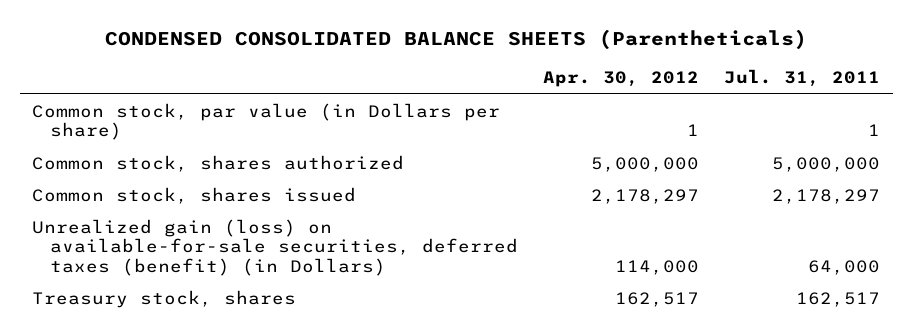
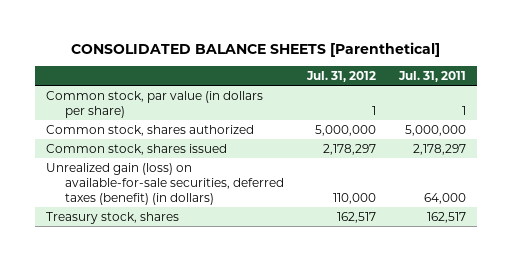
- CONDENSED CONSOLIDATED BALANCE SHEETS (Parentheticals)
+ CONSOLIDATED BALANCE SHEETS [Parenthetical]
- | Apr. 30, 2012 | Jul. 31, 2011
+ | Jul. 31, 2012 | Jul. 31, 2011
- Common stock, par value (in Dollars per share) | 1 | 1
+ Common stock, par value (in dollars per share) | 1 | 1
- Unrealized gain (loss) on available-for-sale securities, deferred taxes (benefit) (in Dollars) | 114,000 | 64,000
+ Unrealized gain (loss) on available-for-sale securities, deferred taxes (benefit) (in dollars) | 110,000 | 64,000

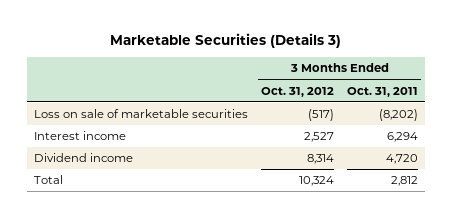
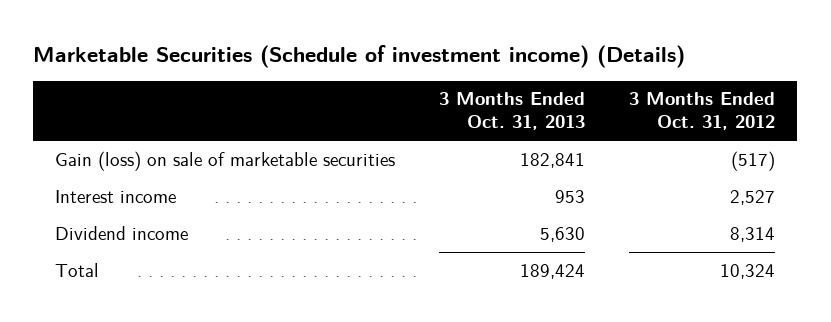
- Marketable Securities (Details 3)
+ Marketable Securities (Schedule of investment income) (Details)
- | 3 Months Ended Oct. 31, 2012 | 3 Months Ended Oct. 31, 2011
+ | 3 Months Ended Oct. 31, 2013 | 3 Months Ended Oct. 31, 2012
- Loss on sale of marketable securities | (517) | (8,202)
+ Gain (loss) on sale of marketable securities | 182,841 | (517)

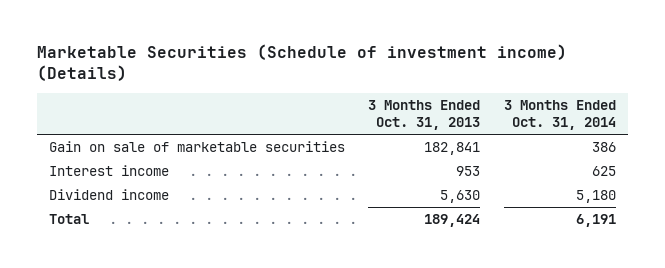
- | 3 Months Ended Oct. 31, 2013 | 3 Months Ended Oct. 31, 2012
+ | 3 Months Ended Oct. 31, 2013 | 3 Months Ended Oct. 31, 2014
- Gain (loss) on sale of marketable securities | 182,841 | (517)
+ Gain on sale of marketable securities | 182,841 | 386

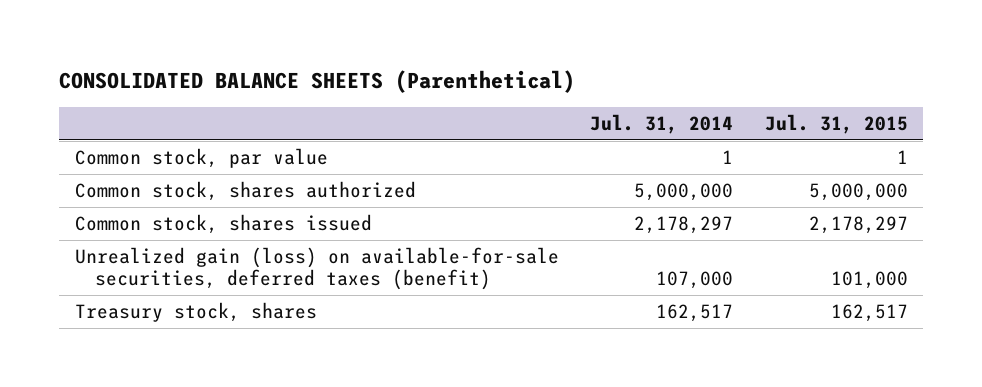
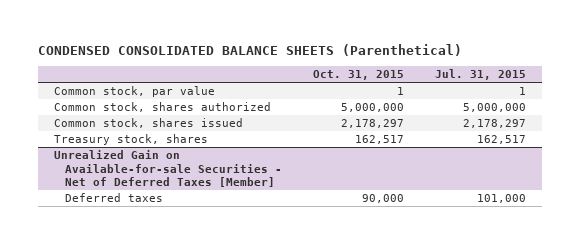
- CONSOLIDATED BALANCE SHEETS (Parenthetical)
+ CONDENSED CONSOLIDATED BALANCE SHEETS (Parenthetical)
- | Jul. 31, 2014 | Jul. 31, 2015
+ | Oct. 31, 2015 | Jul. 31, 2015
- Unrealized gain (loss) on available-for-sale securities, deferred taxes (benefit) | 107,000 | 101,000
+ Unrealized Gain on Available-for-sale Securities - Net of Deferred Taxes [Member]
+ Deferred taxes | 90,000 | 101,000

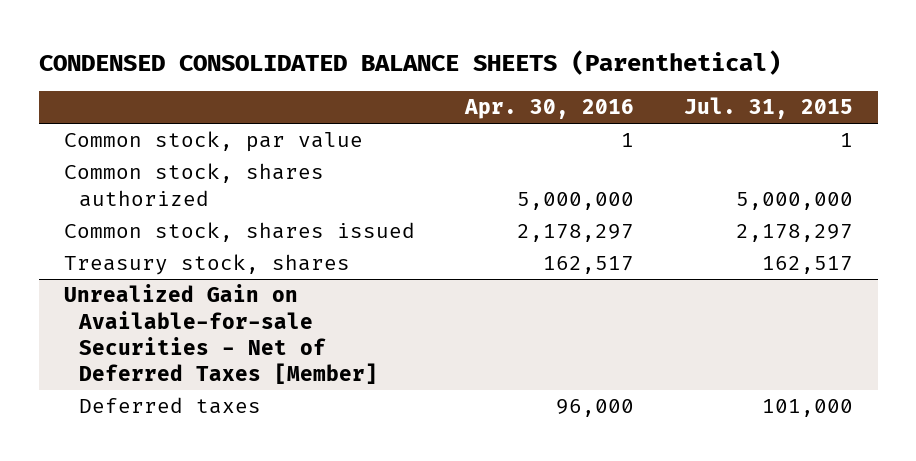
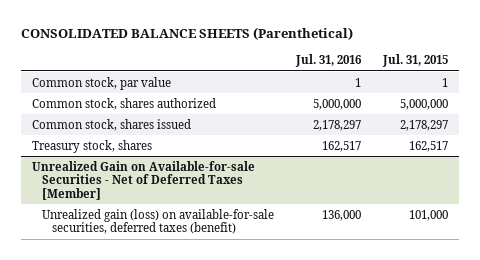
- CONDENSED CONSOLIDATED BALANCE SHEETS (Parenthetical)
+ CONSOLIDATED BALANCE SHEETS (Parenthetical)
- | Apr. 30, 2016 | Jul. 31, 2015
+ | Jul. 31, 2016 | Jul. 31, 2015
@ Unrealized Gain on Available-for-sale Securities - Net of Deferred Taxes [Member]
- Deferred taxes | 96,000 | 101,000
+ Unrealized gain (loss) on available-for-sale securities, deferred taxes (benefit) | 136,000 | 101,000

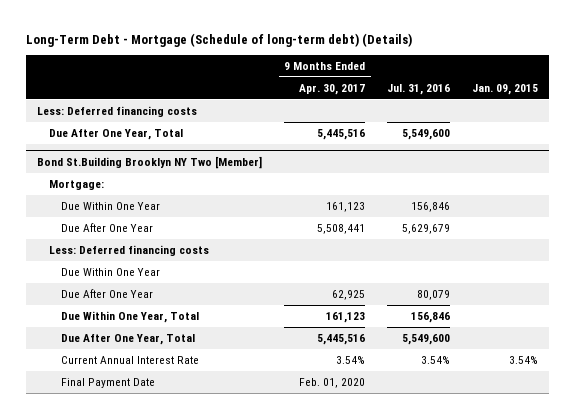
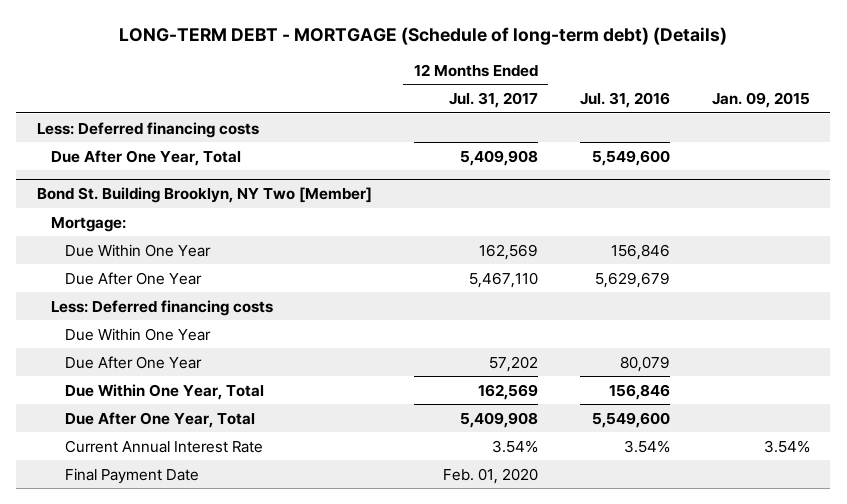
- Long-Term Debt - Mortgage (Schedule of long-term debt) (Details)
+ LONG-TERM DEBT - MORTGAGE (Schedule of long-term debt) (Details)
- | 9 Months Ended Apr. 30, 2017 | Jul. 31, 2016 | Jan. 09, 2015
+ | 12 Months Ended Jul. 31, 2017 | Jul. 31, 2016 | Jan. 09, 2015
- Bond St.Building Brooklyn NY Two [Member]
+ Bond St. Building Brooklyn, NY Two [Member]

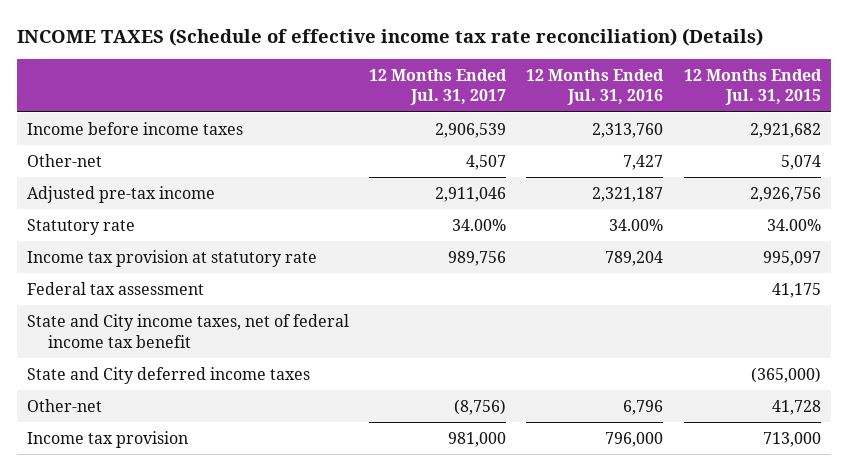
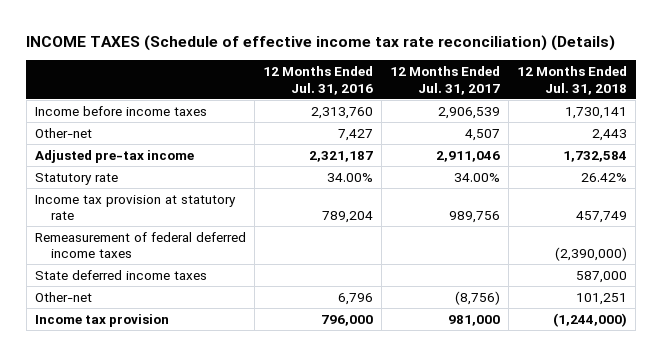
- | 12 Months Ended Jul. 31, 2017 | 12 Months Ended Jul. 31, 2016 | 12 Months Ended Jul. 31, 2015
+ | 12 Months Ended Jul. 31, 2016 | 12 Months Ended Jul. 31, 2017 | 12 Months Ended Jul. 31, 2018
- Federal tax assessment | | | 41,175
- State and City income taxes, net of federal income tax benefit
- State and City deferred income taxes | | | (365,000)
+ Remeasurement of federal deferred income taxes | | | (2,390,000)
+ State deferred income taxes | | | 587,000

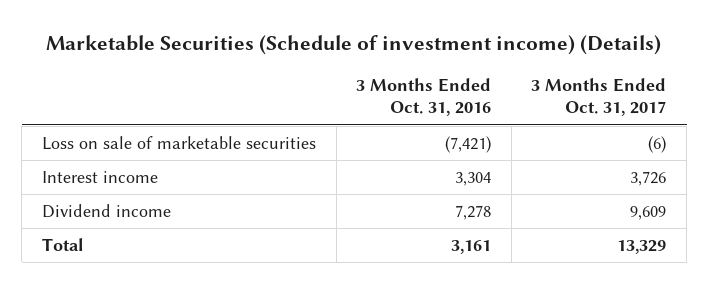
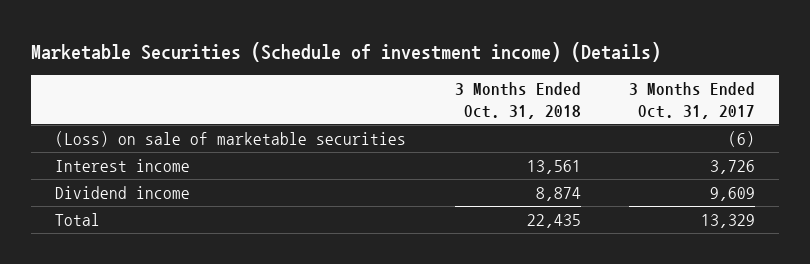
- | 3 Months Ended Oct. 31, 2016 | 3 Months Ended Oct. 31, 2017
+ | 3 Months Ended Oct. 31, 2018 | 3 Months Ended Oct. 31, 2017
- Loss on sale of marketable securities | (7,421) | (6)
+ (Loss) on sale of marketable securities | | (6)

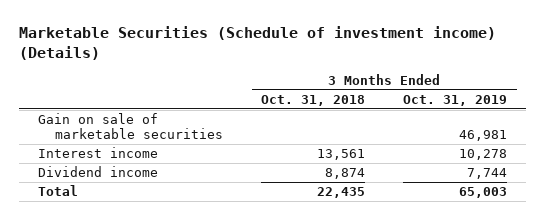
- | 3 Months Ended Oct. 31, 2018 | 3 Months Ended Oct. 31, 2017
+ | 3 Months Ended Oct. 31, 2018 | 3 Months Ended Oct. 31, 2019
- (Loss) on sale of marketable securities | | (6)
+ Gain on sale of marketable securities | | 46,981

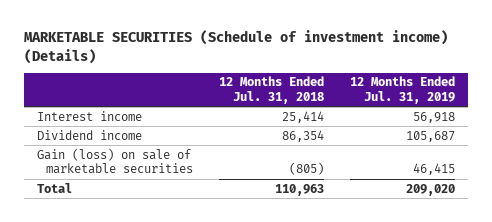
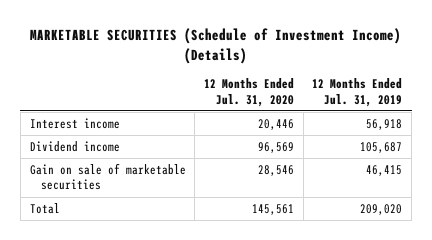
- MARKETABLE SECURITIES (Schedule of investment income) (Details)
+ MARKETABLE SECURITIES (Schedule of Investment Income) (Details)
- | 12 Months Ended Jul. 31, 2018 | 12 Months Ended Jul. 31, 2019
+ | 12 Months Ended Jul. 31, 2020 | 12 Months Ended Jul. 31, 2019
- Gain (loss) on sale of marketable securities | (805) | 46,415
+ Gain on sale of marketable securities | 28,546 | 46,415

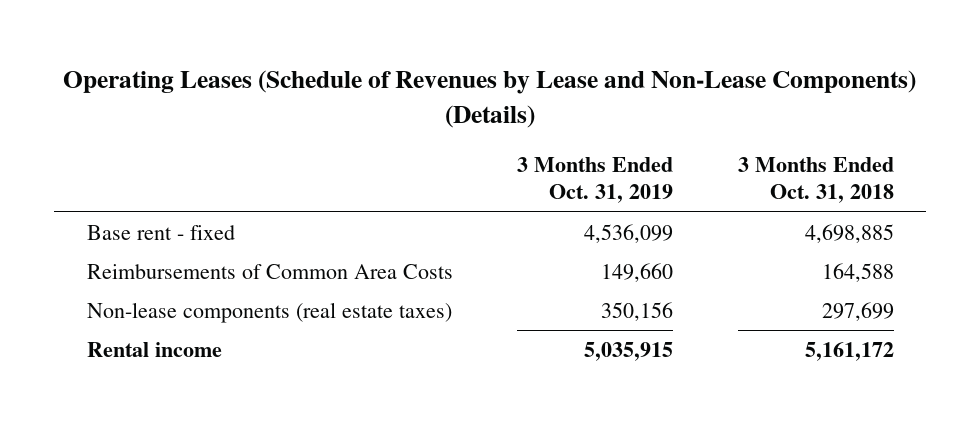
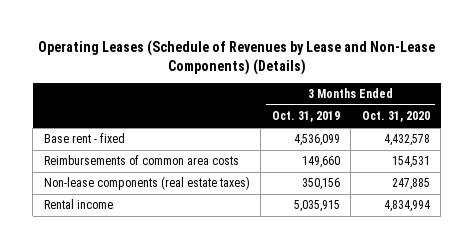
- | 3 Months Ended Oct. 31, 2019 | 3 Months Ended Oct. 31, 2018
+ | 3 Months Ended Oct. 31, 2019 | 3 Months Ended Oct. 31, 2020
- Reimbursements of Common Area Costs | 149,660 | 164,588
+ Reimbursements of common area costs | 149,660 | 154,531

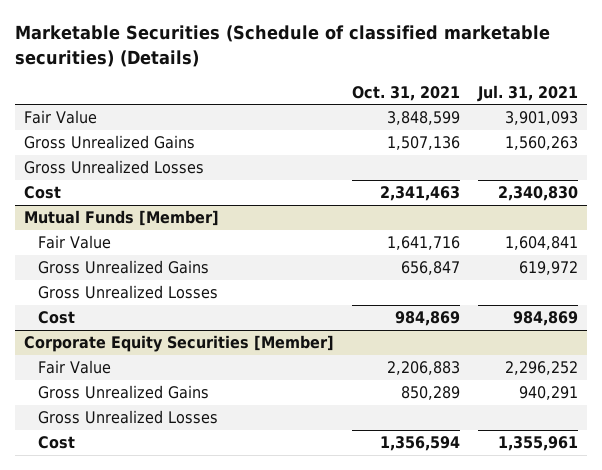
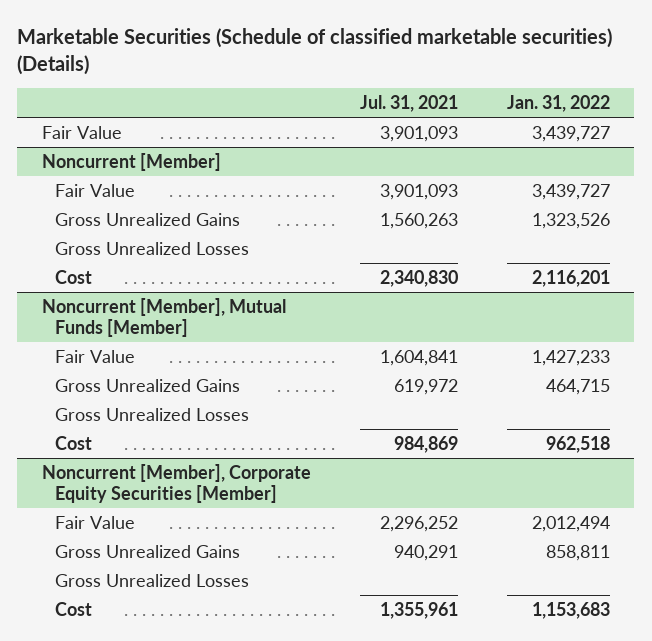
- | Oct. 31, 2021 | Jul. 31, 2021
+ | Jul. 31, 2021 | Jan. 31, 2022
+ Noncurrent [Member]
+ Fair Value | 3,901,093 | 3,439,727
- Mutual Funds [Member]
+ Noncurrent [Member], Mutual Funds [Member]
- Corporate Equity Securities [Member]
+ Noncurrent [Member], Corporate Equity Securities [Member]

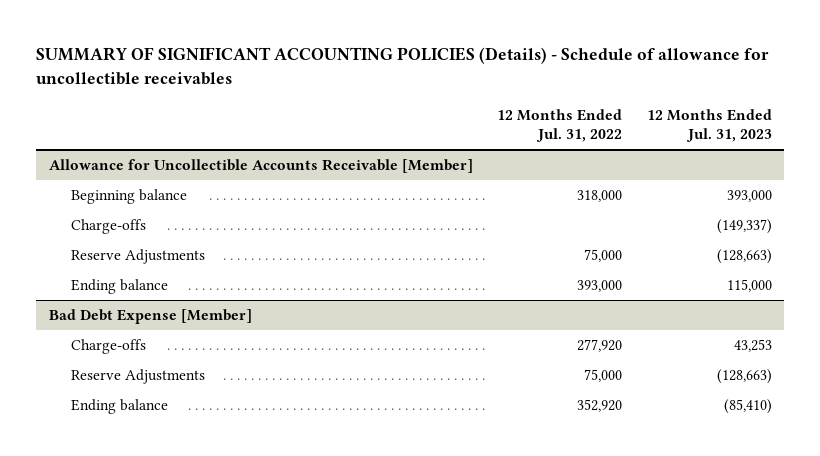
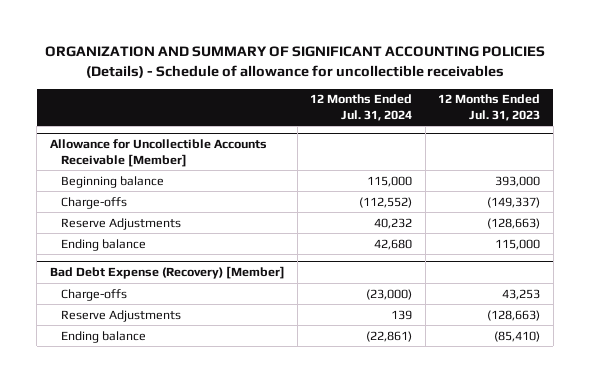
- SUMMARY OF SIGNIFICANT ACCOUNTING POLICIES (Details) - Schedule of allowance for uncollectible receivables
+ ORGANIZATION AND SUMMARY OF SIGNIFICANT ACCOUNTING POLICIES (Details) - Schedule of allowance for uncollectible receivables
- | 12 Months Ended Jul. 31, 2022 | 12 Months Ended Jul. 31, 2023
+ | 12 Months Ended Jul. 31, 2024 | 12 Months Ended Jul. 31, 2023
- Bad Debt Expense [Member]
+ Bad Debt Expense (Recovery) [Member]

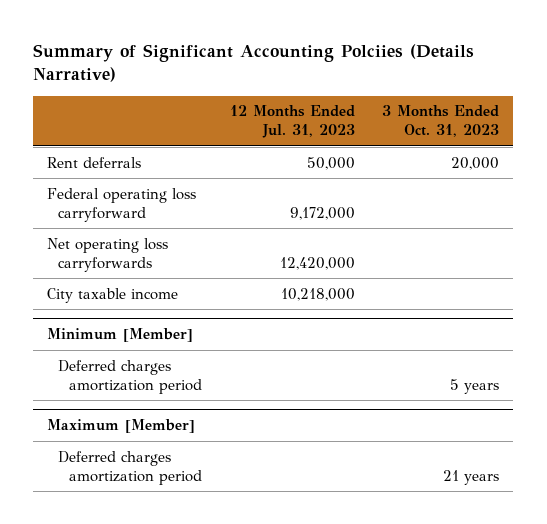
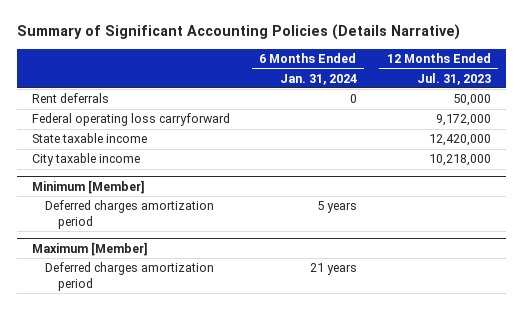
- Summary of Significant Accounting Polciies (Details Narrative)
+ Summary of Significant Accounting Policies (Details Narrative)
- | 12 Months Ended Jul. 31, 2023 | 3 Months Ended Oct. 31, 2023
+ | 6 Months Ended Jan. 31, 2024 | 12 Months Ended Jul. 31, 2023
- Net operating loss carryforwards | 12,420,000 |
+ State taxable income | | 12,420,000

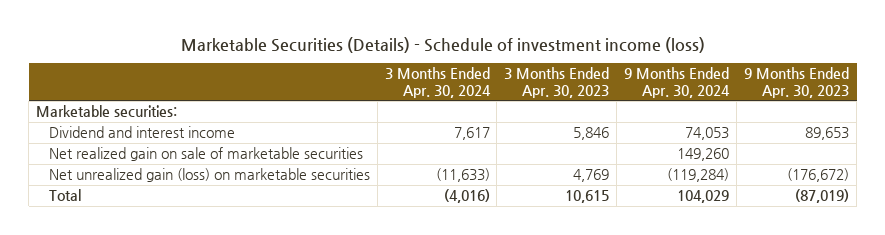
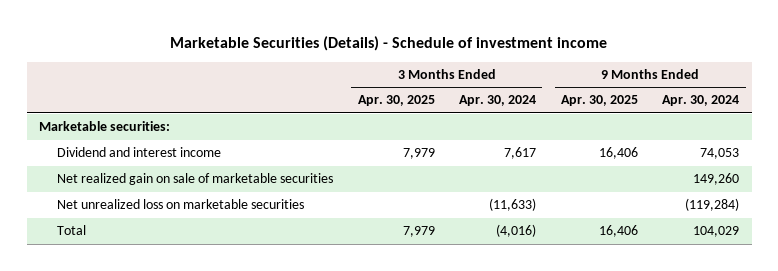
- Marketable Securities (Details) - Schedule of investment income (loss)
+ Marketable Securities (Details) - Schedule of investment income
- | 3 Months Ended Apr. 30, 2024 | 3 Months Ended Apr. 30, 2023 | 9 Months Ended Apr. 30, 2024 | 9 Months Ended Apr. 30, 2023
+ | 3 Months Ended Apr. 30, 2025 | 3 Months Ended Apr. 30, 2024 | 9 Months Ended Apr. 30, 2025 | 9 Months Ended Apr. 30, 2024
- Net unrealized gain (loss) on marketable securities | (11,633) | 4,769 | (119,284) | (176,672)
+ Net unrealized loss on marketable securities | | (11,633) | | (119,284)

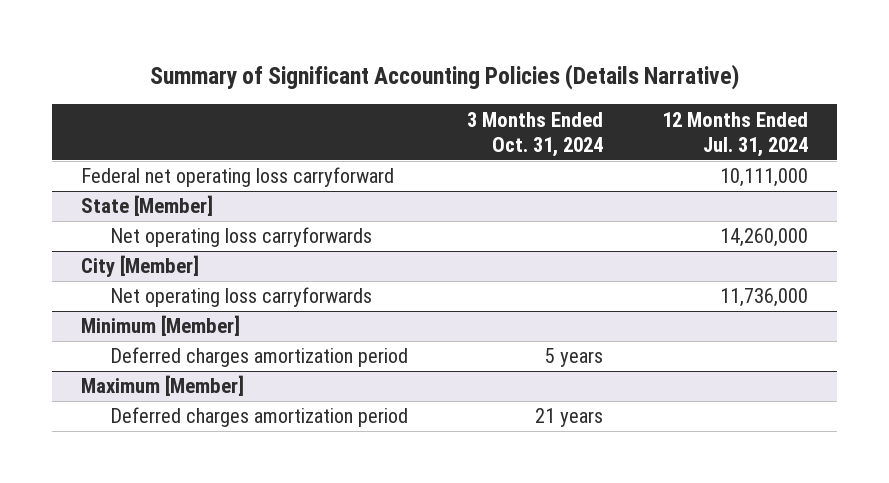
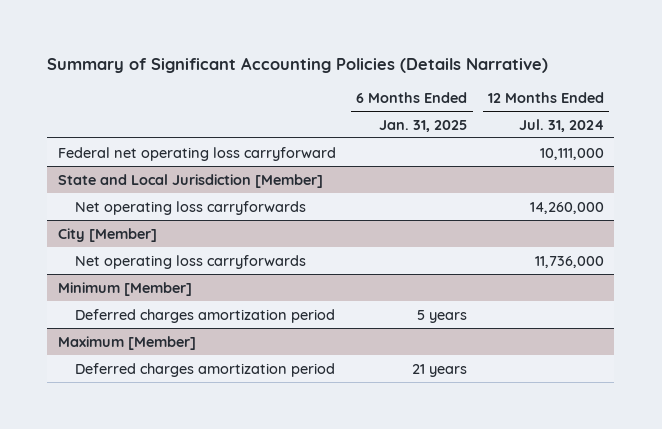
- | 3 Months Ended Oct. 31, 2024 | 12 Months Ended Jul. 31, 2024
+ | 6 Months Ended Jan. 31, 2025 | 12 Months Ended Jul. 31, 2024
- State [Member]
+ State and Local Jurisdiction [Member]

